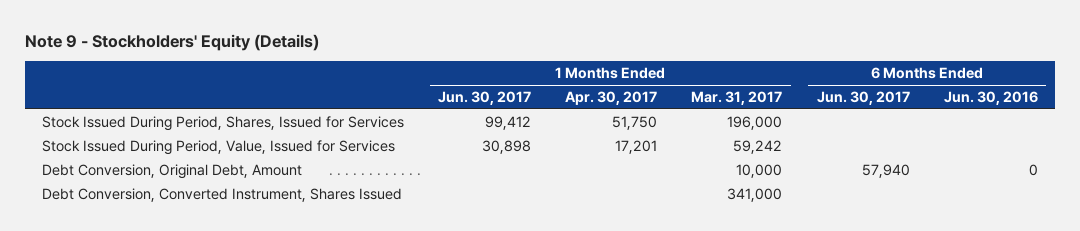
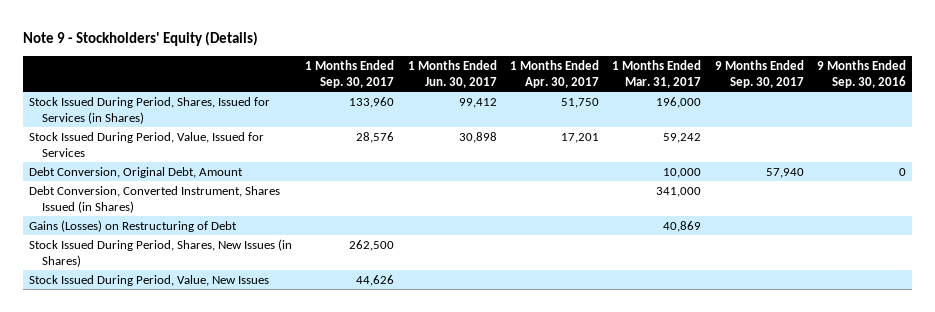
- | 1 Months Ended Jun. 30, 2017 | 1 Months Ended Apr. 30, 2017 | 1 Months Ended Mar. 31, 2017 | 6 Months Ended Jun. 30, 2017 | 6 Months Ended Jun. 30, 2016
+ | 1 Months Ended Sep. 30, 2017 | 1 Months Ended Jun. 30, 2017 | 1 Months Ended Apr. 30, 2017 | 1 Months Ended Mar. 31, 2017 | 9 Months Ended Sep. 30, 2017 | 9 Months Ended Sep. 30, 2016
- Stock Issued During Period, Shares, Issued for Services | 99,412 | 51,750 | 196,000 | |
+ Stock Issued During Period, Shares, Issued for Services (in Shares) | 133,960 | 99,412 | 51,750 | 196,000 | |
- Debt Conversion, Converted Instrument, Shares Issued | | | 341,000 | |
+ Debt Conversion, Converted Instrument, Shares Issued (in Shares) | | | | 341,000 | |
+ Gains (Losses) on Restructuring of Debt | | | | 40,869 | |
+ Stock Issued During Period, Shares, New Issues (in Shares) | 262,500 | | | | |
+ Stock Issued During Period, Value, New Issues | 44,626 | | | | |

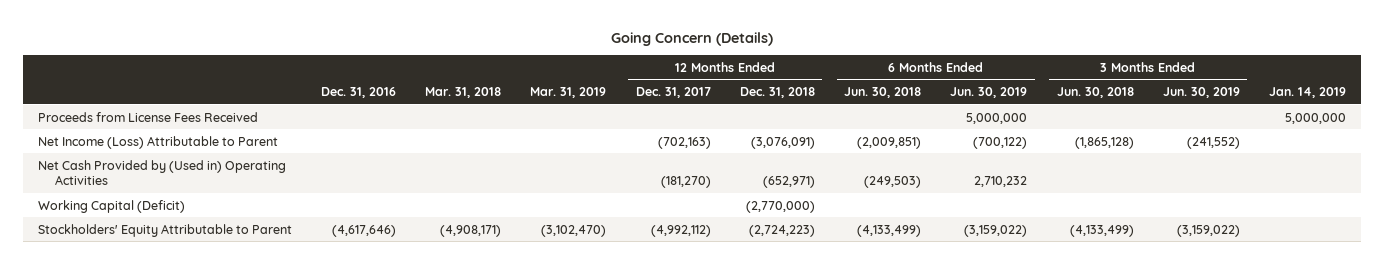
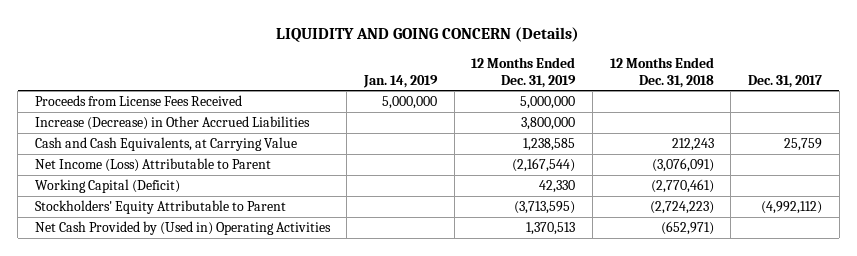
- Going Concern (Details)
+ LIQUIDITY AND GOING CONCERN (Details)
- | Dec. 31, 2016 | Mar. 31, 2018 | Mar. 31, 2019 | 12 Months Ended Dec. 31, 2017 | 12 Months Ended Dec. 31, 2018 | 6 Months Ended Jun. 30, 2018 | 6 Months Ended Jun. 30, 2019 | 3 Months Ended Jun. 30, 2018 | 3 Months Ended Jun. 30, 2019 | Jan. 14, 2019
+ | Jan. 14, 2019 | 12 Months Ended Dec. 31, 2019 | 12 Months Ended Dec. 31, 2018 | Dec. 31, 2017
+ Increase (Decrease) in Other Accrued Liabilities | | 3,800,000 | |
+ Cash and Cash Equivalents, at Carrying Value | | 1,238,585 | 212,243 | 25,759
- Working Capital (Deficit) | | | | | (2,770,000) | | | | |
+ Working Capital (Deficit) | | 42,330 | (2,770,461) |
moved down: Net Cash Provided by (Used in) Operating Activities | | 1,370,513 | (652,971) |

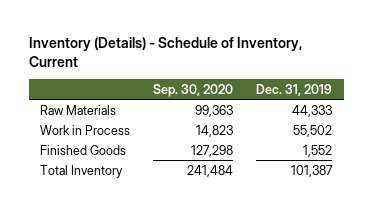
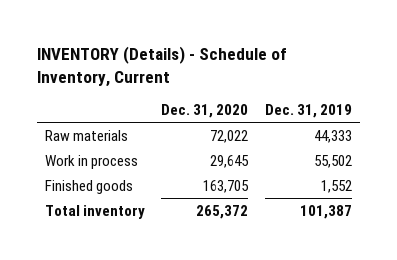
- Inventory (Details) - Schedule of Inventory, Current
+ INVENTORY (Details) - Schedule of Inventory, Current
- | Sep. 30, 2020 | Dec. 31, 2019
+ | Dec. 31, 2020 | Dec. 31, 2019
- Raw Materials | 99,363 | 44,333
- Work in Process | 14,823 | 55,502
- Finished Goods | 127,298 | 1,552
- Total Inventory | 241,484 | 101,387
+ Raw materials | 72,022 | 44,333
+ Work in process | 29,645 | 55,502
+ Finished goods | 163,705 | 1,552
+ Total inventory | 265,372 | 101,387

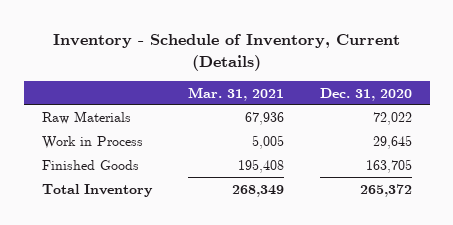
- INVENTORY (Details) - Schedule of Inventory, Current
+ Inventory - Schedule of Inventory, Current (Details)
- | Dec. 31, 2020 | Dec. 31, 2019
+ | Mar. 31, 2021 | Dec. 31, 2020
- Raw materials | 72,022 | 44,333
- Work in process | 29,645 | 55,502
- Finished goods | 163,705 | 1,552
- Total inventory | 265,372 | 101,387
+ Raw Materials | 67,936 | 72,022
+ Work in Process | 5,005 | 29,645
+ Finished Goods | 195,408 | 163,705
+ Total Inventory | 268,349 | 265,372

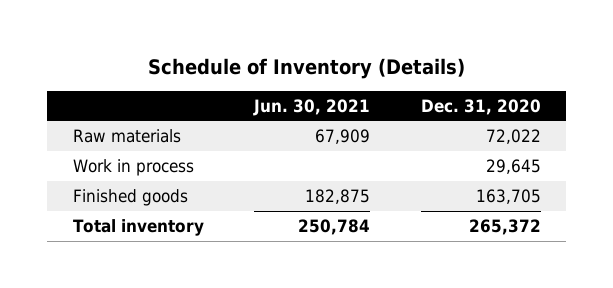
- Inventory - Schedule of Inventory, Current (Details)
+ Schedule of Inventory (Details)
- | Mar. 31, 2021 | Dec. 31, 2020
+ | Jun. 30, 2021 | Dec. 31, 2020
- Raw Materials | 67,936 | 72,022
- Work in Process | 5,005 | 29,645
- Finished Goods | 195,408 | 163,705
- Total Inventory | 268,349 | 265,372
+ Raw materials | 67,909 | 72,022
+ Work in process | | 29,645
+ Finished goods | 182,875 | 163,705
+ Total inventory | 250,784 | 265,372

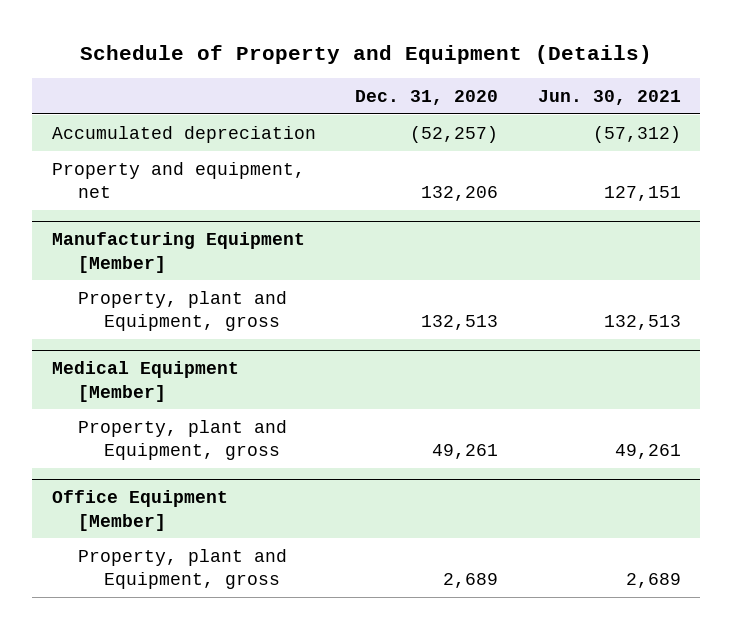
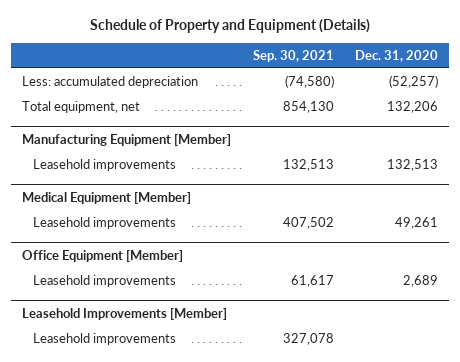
- | Dec. 31, 2020 | Jun. 30, 2021
+ | Sep. 30, 2021 | Dec. 31, 2020
- Accumulated depreciation | (52,257) | (57,312)
- Property and equipment, net | 132,206 | 127,151
+ Less: accumulated depreciation | (74,580) | (52,257)
+ Total equipment, net | 854,130 | 132,206
@ Manufacturing Equipment [Member]
- Property, plant and Equipment, gross | 132,513 | 132,513
+ Leasehold improvements | 132,513 | 132,513
@ Medical Equipment [Member]
- Property, plant and Equipment, gross | 49,261 | 49,261
+ Leasehold improvements | 407,502 | 49,261
@ Office Equipment [Member]
- Property, plant and Equipment, gross | 2,689 | 2,689
+ Leasehold improvements | 61,617 | 2,689
+ Leasehold Improvements [Member]
+ Leasehold improvements | 327,078 |

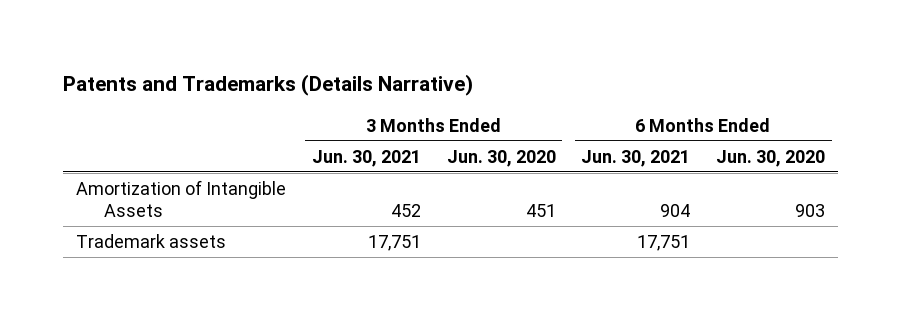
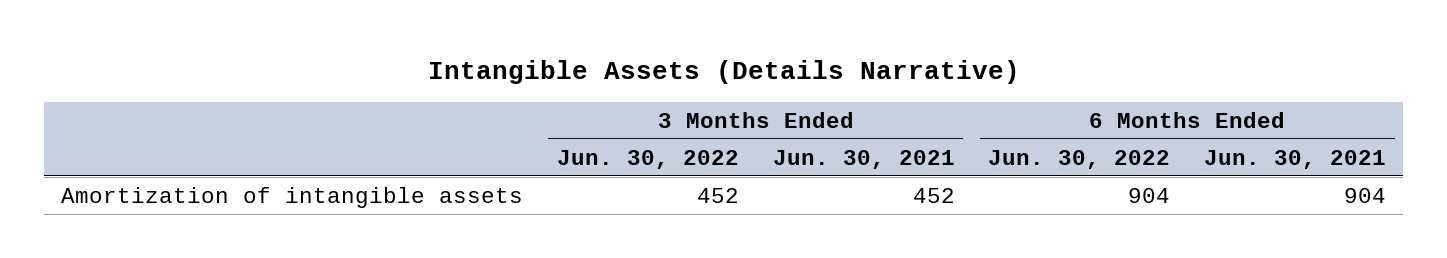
- Patents and Trademarks (Details Narrative)
+ Intangible Assets (Details Narrative)
- | 3 Months Ended Jun. 30, 2021 | 3 Months Ended Jun. 30, 2020 | 6 Months Ended Jun. 30, 2021 | 6 Months Ended Jun. 30, 2020
+ | 3 Months Ended Jun. 30, 2022 | 3 Months Ended Jun. 30, 2021 | 6 Months Ended Jun. 30, 2022 | 6 Months Ended Jun. 30, 2021
- Amortization of Intangible Assets | 452 | 451 | 904 | 903
- Trademark assets | 17,751 | | 17,751 |
+ Amortization of intangible assets | 452 | 452 | 904 | 904

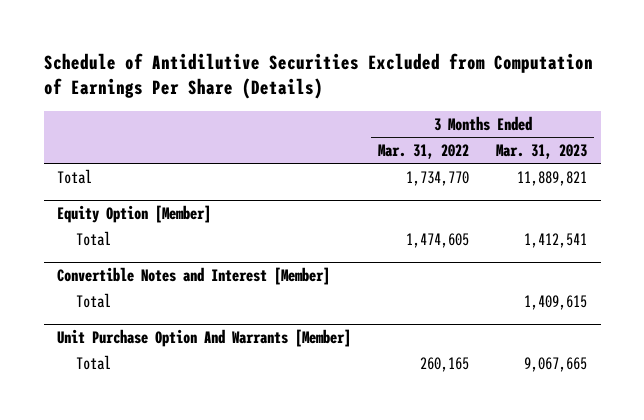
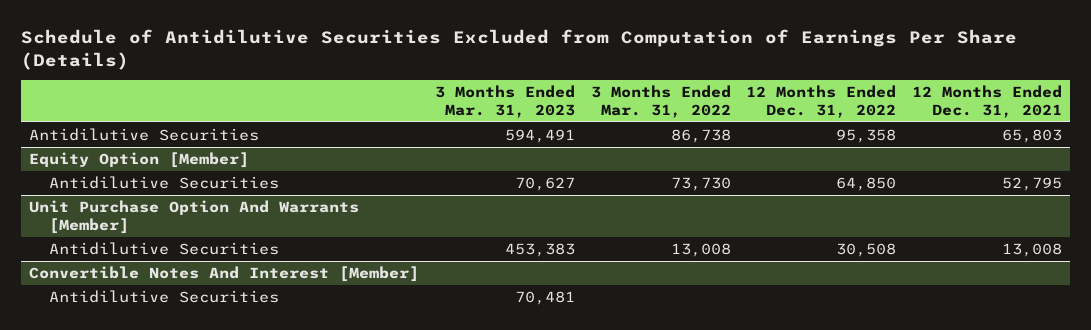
- | 3 Months Ended Mar. 31, 2022 | 3 Months Ended Mar. 31, 2023
+ | 3 Months Ended Mar. 31, 2023 | 3 Months Ended Mar. 31, 2022 | 12 Months Ended Dec. 31, 2022 | 12 Months Ended Dec. 31, 2021
- Total | 1,734,770 | 11,889,821
+ Antidilutive Securities | 594,491 | 86,738 | 95,358 | 65,803
@ Equity Option [Member]
- Total | 1,474,605 | 1,412,541
- Convertible Notes and Interest [Member]
- Total | | 1,409,615
@ Equity Option [Member]
+ Antidilutive Securities | 70,627 | 73,730 | 64,850 | 52,795
@ Unit Purchase Option And Warrants [Member]
- Total | 260,165 | 9,067,665
+ Antidilutive Securities | 453,383 | 13,008 | 30,508 | 13,008
+ Convertible Notes And Interest [Member]
+ Antidilutive Securities | 70,481 | | |

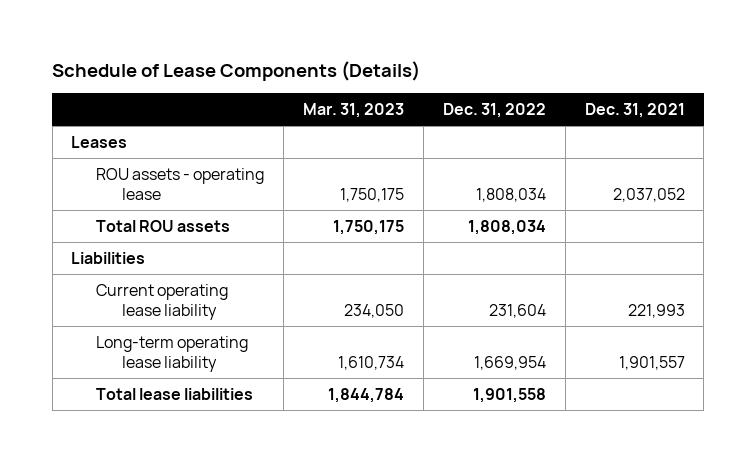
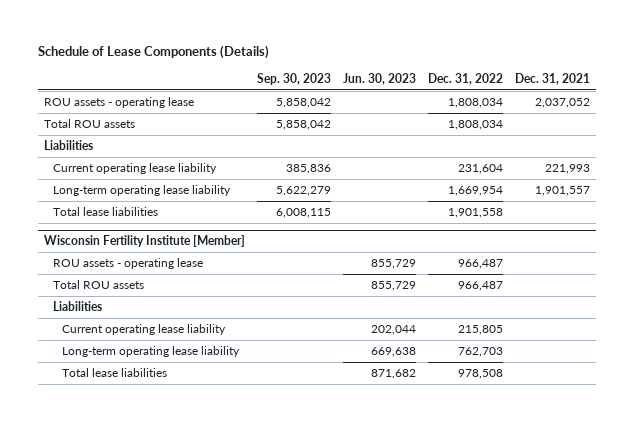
- | Mar. 31, 2023 | Dec. 31, 2022 | Dec. 31, 2021
+ | Sep. 30, 2023 | Jun. 30, 2023 | Dec. 31, 2022 | Dec. 31, 2021
- Leases
+ Wisconsin Fertility Institute [Member]
+ ROU assets - operating lease | | 855,729 | 966,487 |
+ Total ROU assets | | 855,729 | 966,487 |
+ Liabilities
+ Current operating lease liability | | 202,044 | 215,805 |
+ Long-term operating lease liability | | 669,638 | 762,703 |
+ Total lease liabilities | | 871,682 | 978,508 |

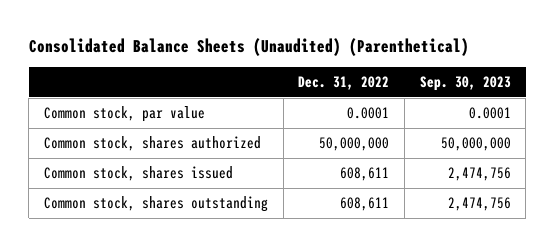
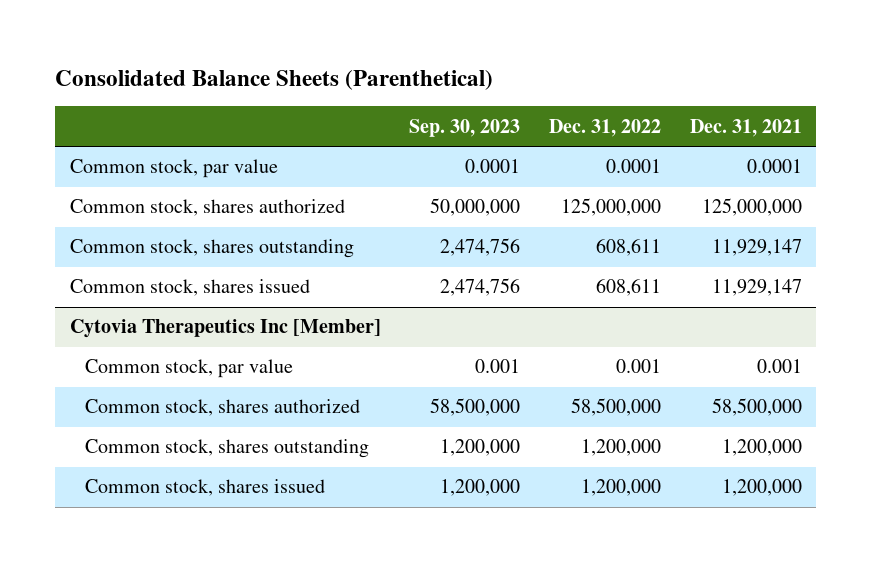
- Consolidated Balance Sheets (Unaudited) (Parenthetical)
+ Consolidated Balance Sheets (Parenthetical)
- | Dec. 31, 2022 | Sep. 30, 2023
+ | Sep. 30, 2023 | Dec. 31, 2022 | Dec. 31, 2021
- Common stock, shares authorized | 50,000,000 | 50,000,000
+ Common stock, shares authorized | 50,000,000 | 125,000,000 | 125,000,000
moved down: Common stock, shares issued | 2,474,756 | 608,611 | 11,929,147
+ Cytovia Therapeutics Inc [Member]
+ Common stock, par value | 0.001 | 0.001 | 0.001
+ Common stock, shares authorized | 58,500,000 | 58,500,000 | 58,500,000
+ Common stock, shares outstanding | 1,200,000 | 1,200,000 | 1,200,000
+ Common stock, shares issued | 1,200,000 | 1,200,000 | 1,200,000

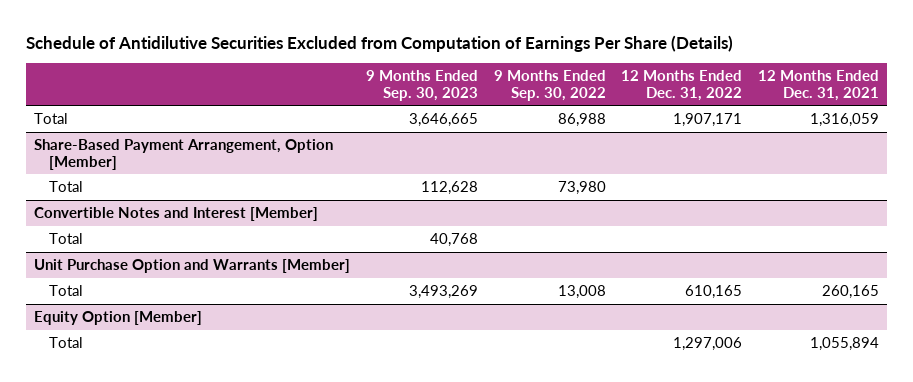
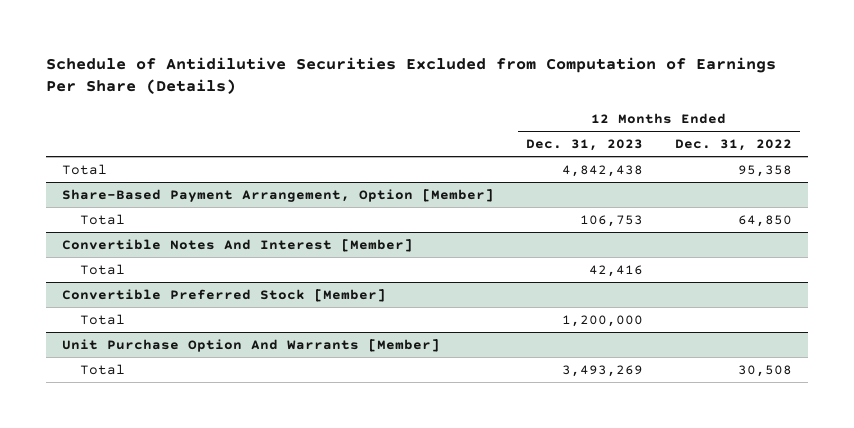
- | 9 Months Ended Sep. 30, 2023 | 9 Months Ended Sep. 30, 2022 | 12 Months Ended Dec. 31, 2022 | 12 Months Ended Dec. 31, 2021
+ | 12 Months Ended Dec. 31, 2023 | 12 Months Ended Dec. 31, 2022
- Total | 3,646,665 | 86,988 | 1,907,171 | 1,316,059
+ Total | 4,842,438 | 95,358
@ Share-Based Payment Arrangement, Option [Member]
+ Total | 106,753 | 64,850
+ Convertible Notes And Interest [Member]
- Convertible Notes and Interest [Member]
+ Convertible Preferred Stock [Member]
- Unit Purchase Option and Warrants [Member]
- Total | 3,493,269 | 13,008 | 610,165 | 260,165
- Equity Option [Member]
- Total | | | 1,297,006 | 1,055,894
+ Unit Purchase Option And Warrants [Member]
+ Total | 3,493,269 | 30,508

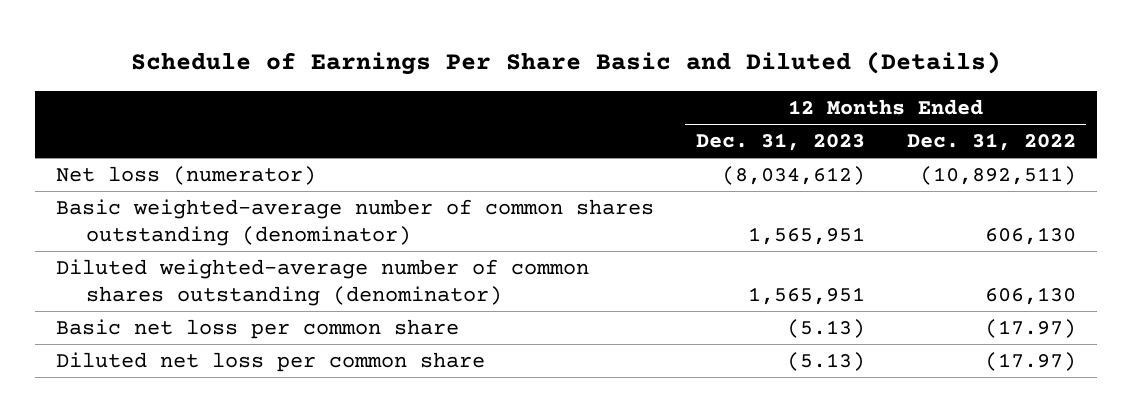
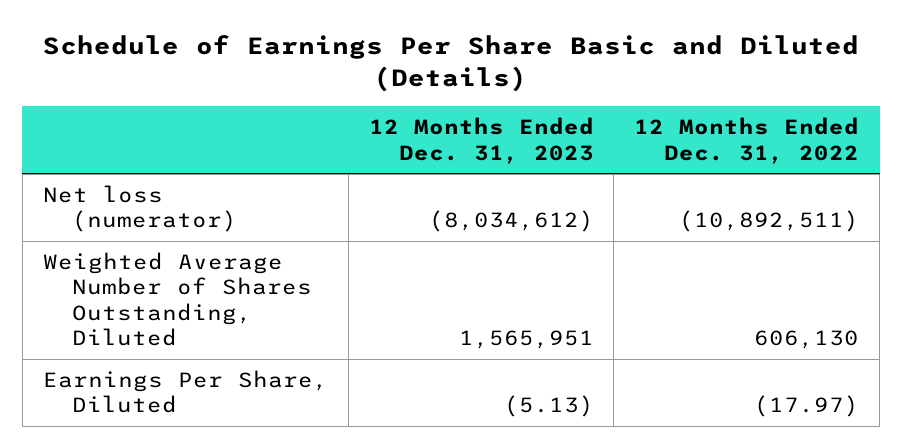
- Basic weighted-average number of common shares outstanding (denominator) | 1,565,951 | 606,130
- Diluted weighted-average number of common shares outstanding (denominator) | 1,565,951 | 606,130
- Basic net loss per common share | (5.13) | (17.97)
- Diluted net loss per common share | (5.13) | (17.97)
+ Weighted Average Number of Shares Outstanding, Diluted | 1,565,951 | 606,130
+ Earnings Per Share, Diluted | (5.13) | (17.97)

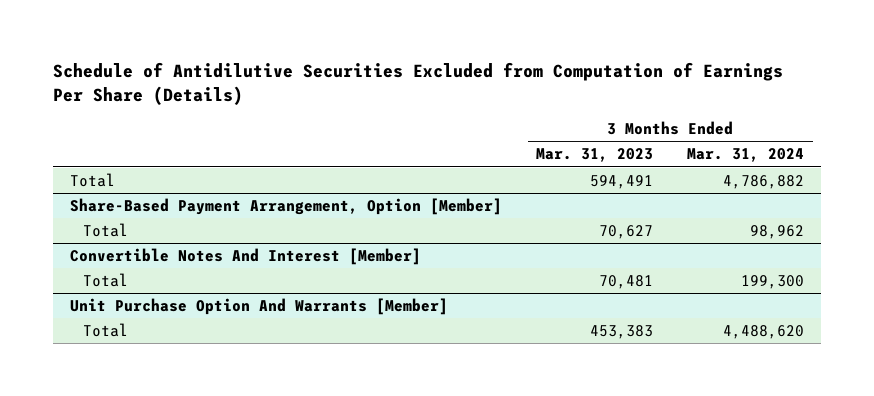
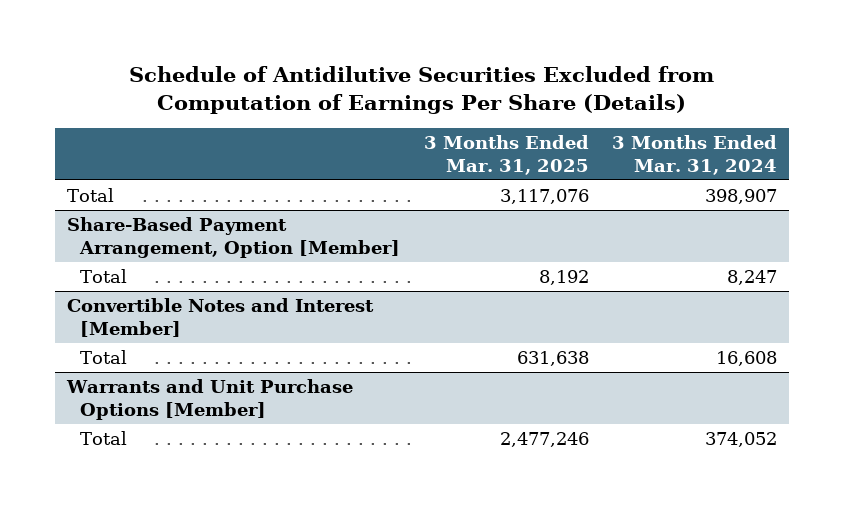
- | 3 Months Ended Mar. 31, 2023 | 3 Months Ended Mar. 31, 2024
+ | 3 Months Ended Mar. 31, 2025 | 3 Months Ended Mar. 31, 2024
- Total | 594,491 | 4,786,882
+ Total | 3,117,076 | 398,907
@ Share-Based Payment Arrangement, Option [Member]
- Total | 70,627 | 98,962
- Convertible Notes And Interest [Member]
- Total | 70,481 | 199,300
- Unit Purchase Option And Warrants [Member]
- Total | 453,383 | 4,488,620
@ Share-Based Payment Arrangement, Option [Member]
+ Total | 8,192 | 8,247
+ Convertible Notes and Interest [Member]
+ Total | 631,638 | 16,608
+ Warrants and Unit Purchase Options [Member]
+ Total | 2,477,246 | 374,052

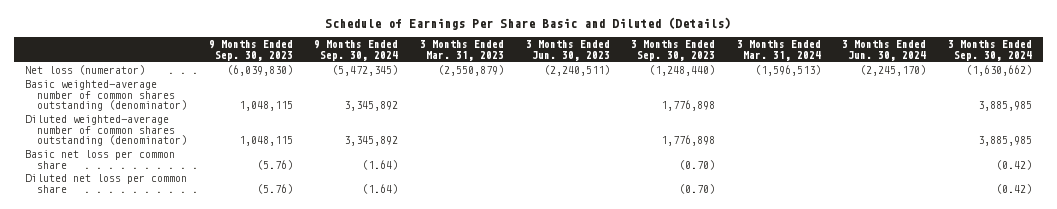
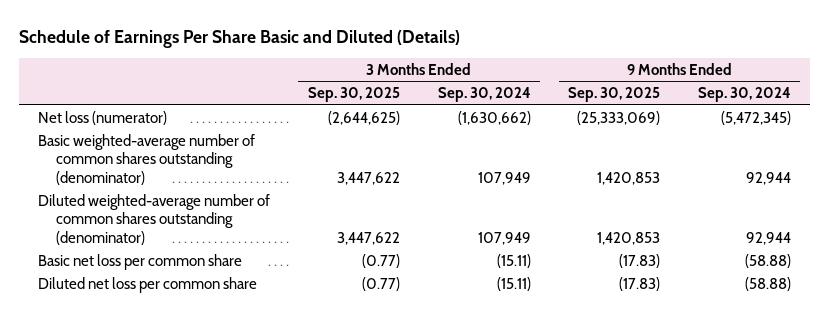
- | 9 Months Ended Sep. 30, 2023 | 9 Months Ended Sep. 30, 2024 | 3 Months Ended Mar. 31, 2023 | 3 Months Ended Jun. 30, 2023 | 3 Months Ended Sep. 30, 2023 | 3 Months Ended Mar. 31, 2024 | 3 Months Ended Jun. 30, 2024 | 3 Months Ended Sep. 30, 2024
+ | 3 Months Ended Sep. 30, 2025 | 3 Months Ended Sep. 30, 2024 | 9 Months Ended Sep. 30, 2025 | 9 Months Ended Sep. 30, 2024
- Basic weighted-average number of common shares outstanding (denominator) | 1,048,115 | 3,345,892 | | | 1,776,898 | | | 3,885,985
- Diluted weighted-average number of common shares outstanding (denominator) | 1,048,115 | 3,345,892 | | | 1,776,898 | | | 3,885,985
- Basic net loss per common share | (5.76) | (1.64) | | | (0.70) | | | (0.42)
- Diluted net loss per common share | (5.76) | (1.64) | | | (0.70) | | | (0.42)
+ Basic weighted-average number of common shares outstanding (denominator) | 3,447,622 | 107,949 | 1,420,853 | 92,944
+ Diluted weighted-average number of common shares outstanding (denominator) | 3,447,622 | 107,949 | 1,420,853 | 92,944
+ Basic net loss per common share | (0.77) | (15.11) | (17.83) | (58.88)
+ Diluted net loss per common share | (0.77) | (15.11) | (17.83) | (58.88)

